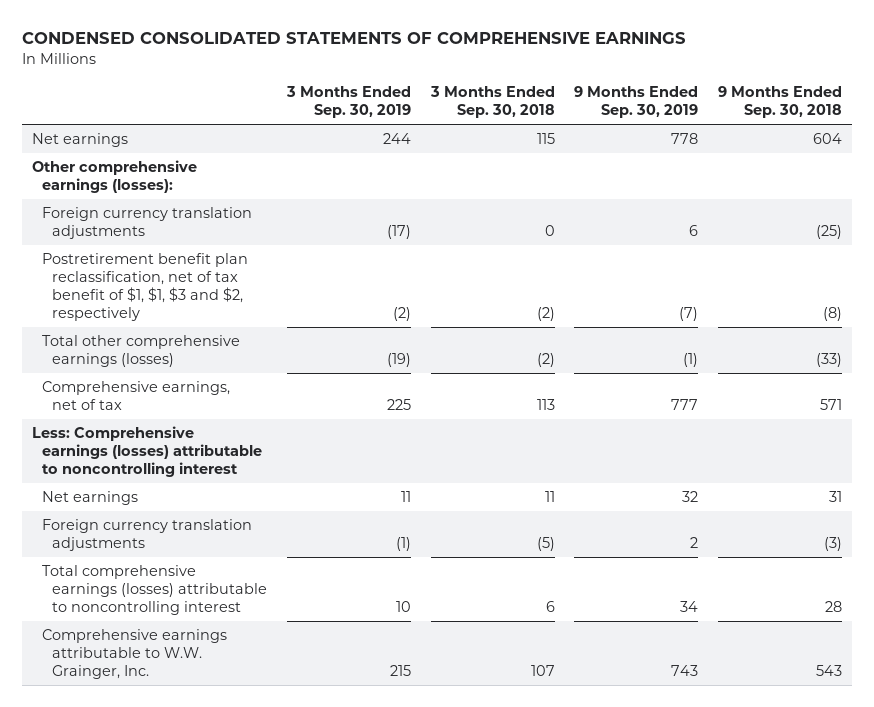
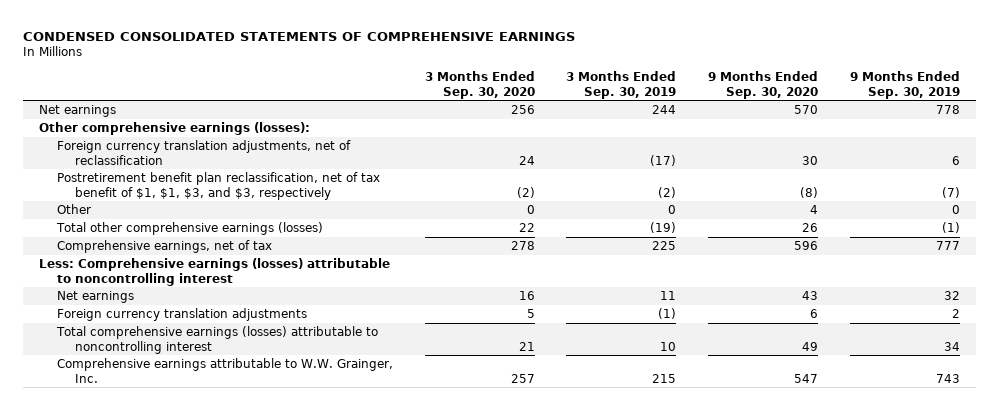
- | 3 Months Ended Sep. 30, 2019 | 3 Months Ended Sep. 30, 2018 | 9 Months Ended Sep. 30, 2019 | 9 Months Ended Sep. 30, 2018
+ | 3 Months Ended Sep. 30, 2020 | 3 Months Ended Sep. 30, 2019 | 9 Months Ended Sep. 30, 2020 | 9 Months Ended Sep. 30, 2019
- Foreign currency translation adjustments | (17) | 0 | 6 | (25)
- Postretirement benefit plan reclassification, net of tax benefit of $1, $1, $3 and $2, respectively | (2) | (2) | (7) | (8)
+ Foreign currency translation adjustments, net of reclassification | 24 | (17) | 30 | 6
+ Postretirement benefit plan reclassification, net of tax benefit of $1, $1, $3, and $3, respectively | (2) | (2) | (8) | (7)
+ Other | 0 | 0 | 4 | 0

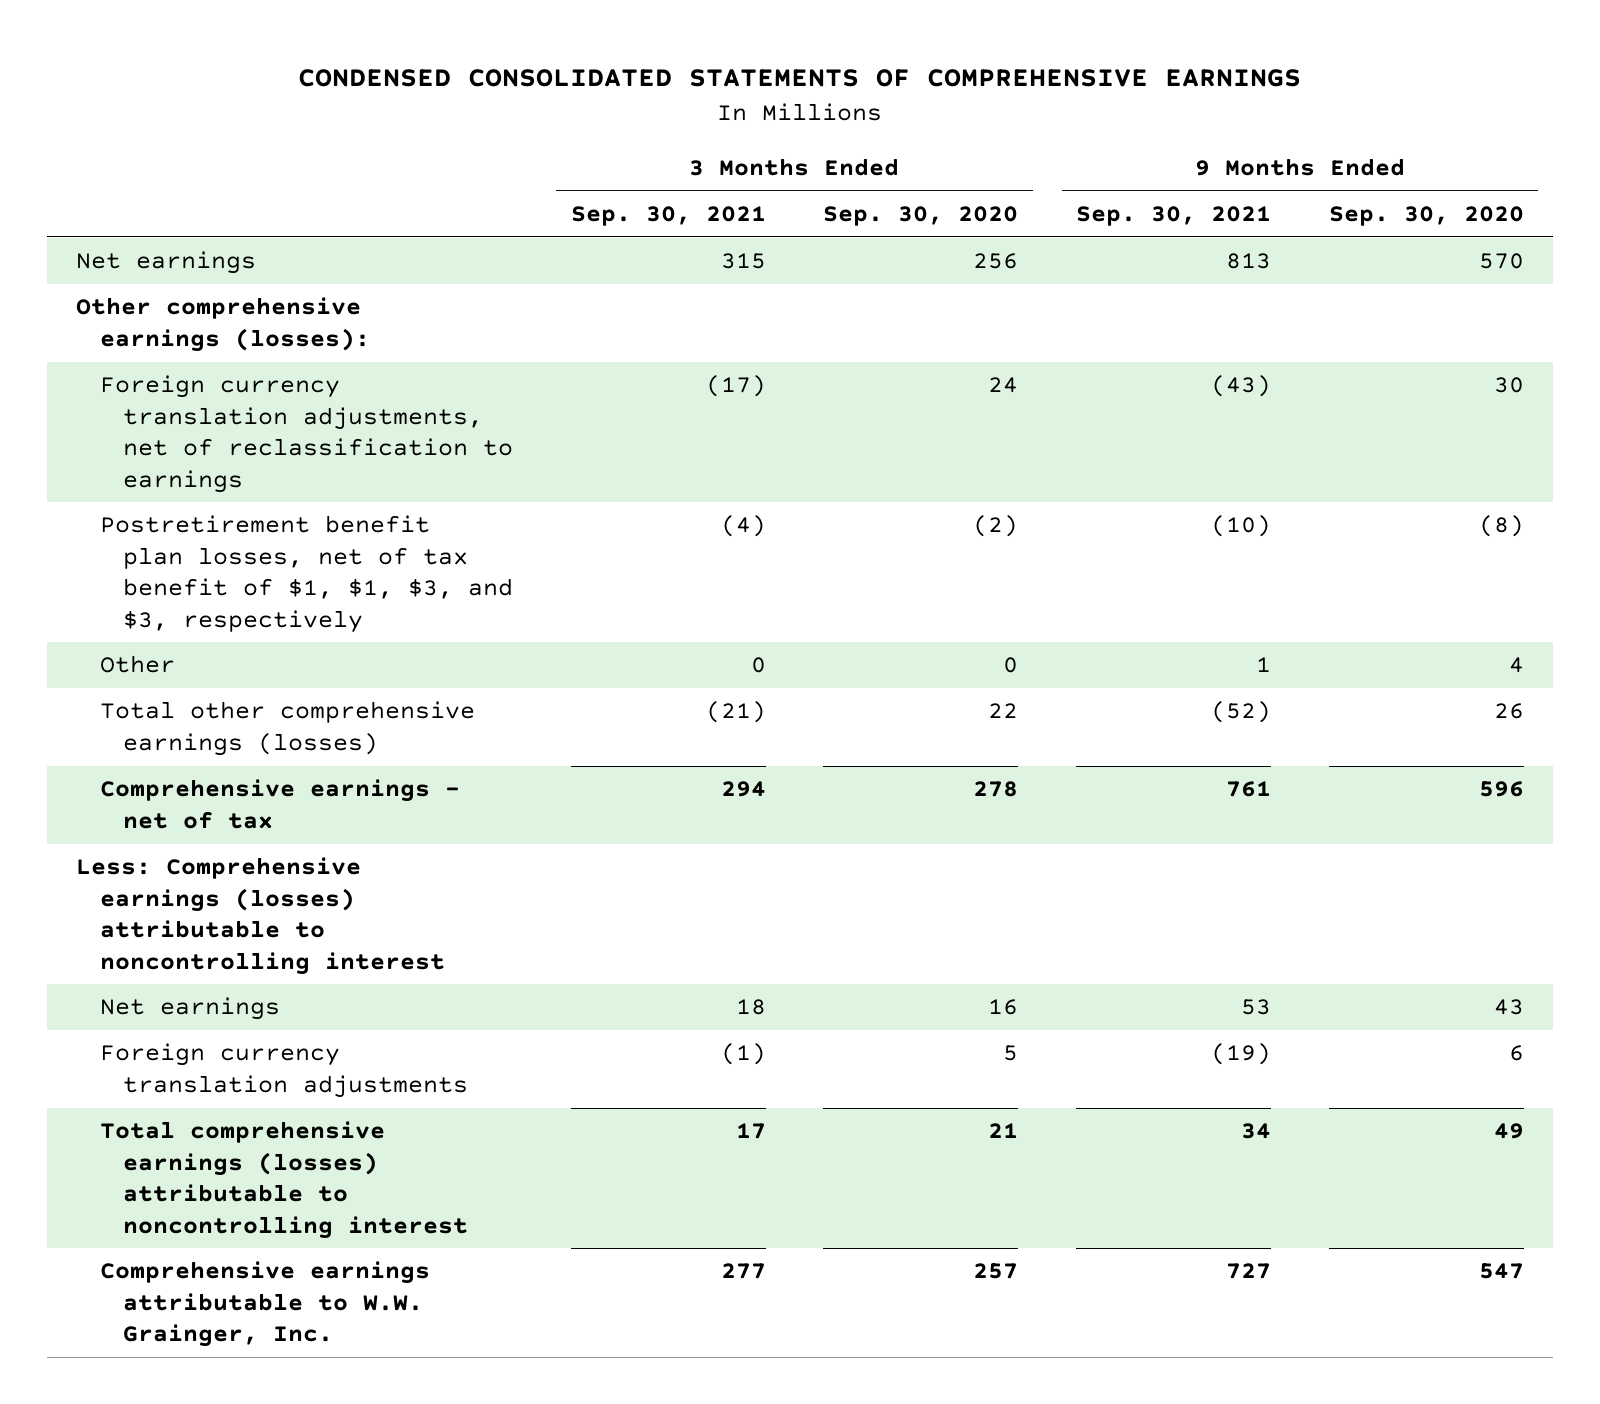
- | 3 Months Ended Sep. 30, 2020 | 3 Months Ended Sep. 30, 2019 | 9 Months Ended Sep. 30, 2020 | 9 Months Ended Sep. 30, 2019
+ | 3 Months Ended Sep. 30, 2021 | 3 Months Ended Sep. 30, 2020 | 9 Months Ended Sep. 30, 2021 | 9 Months Ended Sep. 30, 2020
- Foreign currency translation adjustments, net of reclassification | 24 | (17) | 30 | 6
- Postretirement benefit plan reclassification, net of tax benefit of $1, $1, $3, and $3, respectively | (2) | (2) | (8) | (7)
+ Foreign currency translation adjustments, net of reclassification to earnings | (17) | 24 | (43) | 30
+ Postretirement benefit plan losses, net of tax benefit of $1, $1, $3, and $3, respectively | (4) | (2) | (10) | (8)
- Comprehensive earnings, net of tax | 278 | 225 | 596 | 777
+ Comprehensive earnings - net of tax | 294 | 278 | 761 | 596

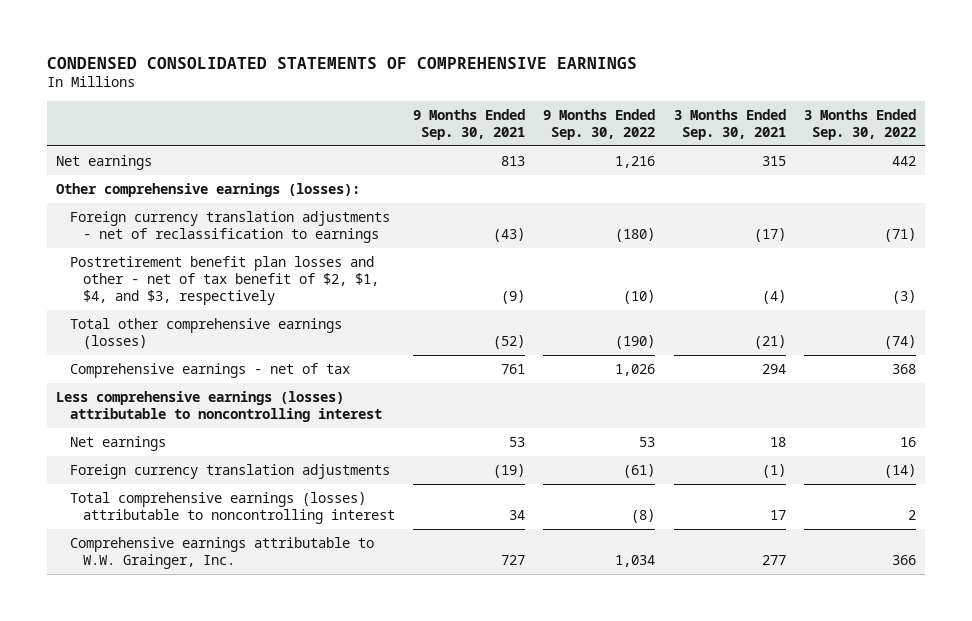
- | 3 Months Ended Sep. 30, 2021 | 3 Months Ended Sep. 30, 2020 | 9 Months Ended Sep. 30, 2021 | 9 Months Ended Sep. 30, 2020
+ | 9 Months Ended Sep. 30, 2021 | 9 Months Ended Sep. 30, 2022 | 3 Months Ended Sep. 30, 2021 | 3 Months Ended Sep. 30, 2022
- Foreign currency translation adjustments, net of reclassification to earnings | (17) | 24 | (43) | 30
- Postretirement benefit plan losses, net of tax benefit of $1, $1, $3, and $3, respectively | (4) | (2) | (10) | (8)
- Other | 0 | 0 | 1 | 4
+ Foreign currency translation adjustments - net of reclassification to earnings | (43) | (180) | (17) | (71)
+ Postretirement benefit plan losses and other - net of tax benefit of $2, $1, $4, and $3, respectively | (9) | (10) | (4) | (3)
- Less: Comprehensive earnings (losses) attributable to noncontrolling interest
+ Less comprehensive earnings (losses) attributable to noncontrolling interest

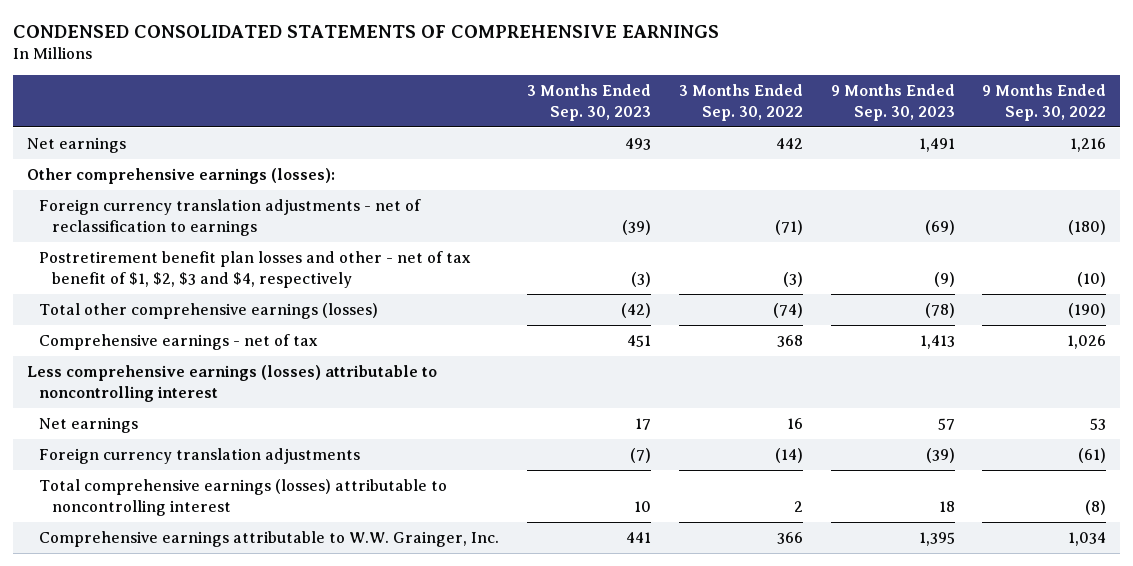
- | 9 Months Ended Sep. 30, 2021 | 9 Months Ended Sep. 30, 2022 | 3 Months Ended Sep. 30, 2021 | 3 Months Ended Sep. 30, 2022
+ | 3 Months Ended Sep. 30, 2023 | 3 Months Ended Sep. 30, 2022 | 9 Months Ended Sep. 30, 2023 | 9 Months Ended Sep. 30, 2022
- Postretirement benefit plan losses and other - net of tax benefit of $2, $1, $4, and $3, respectively | (9) | (10) | (4) | (3)
+ Postretirement benefit plan losses and other - net of tax benefit of $1, $2, $3 and $4, respectively | (3) | (3) | (9) | (10)

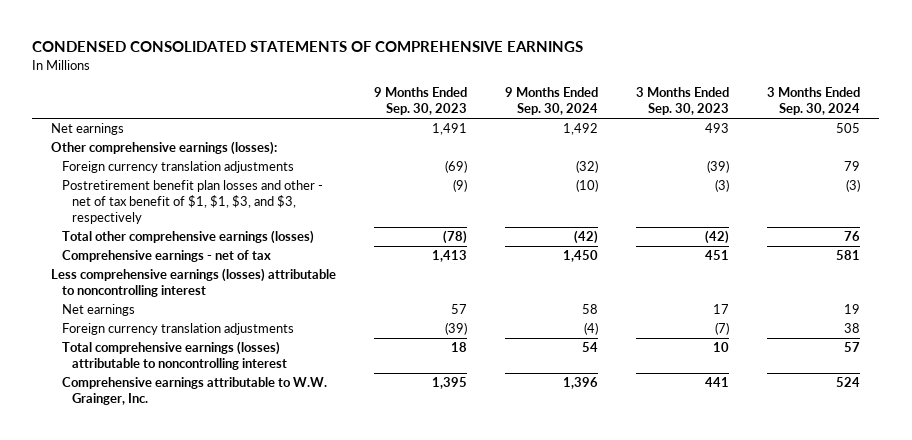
- | 3 Months Ended Sep. 30, 2023 | 3 Months Ended Sep. 30, 2022 | 9 Months Ended Sep. 30, 2023 | 9 Months Ended Sep. 30, 2022
+ | 9 Months Ended Sep. 30, 2023 | 9 Months Ended Sep. 30, 2024 | 3 Months Ended Sep. 30, 2023 | 3 Months Ended Sep. 30, 2024
- Foreign currency translation adjustments - net of reclassification to earnings | (39) | (71) | (69) | (180)
- Postretirement benefit plan losses and other - net of tax benefit of $1, $2, $3 and $4, respectively | (3) | (3) | (9) | (10)
+ Foreign currency translation adjustments | (69) | (32) | (39) | 79
+ Postretirement benefit plan losses and other - net of tax benefit of $1, $1, $3, and $3, respectively | (9) | (10) | (3) | (3)

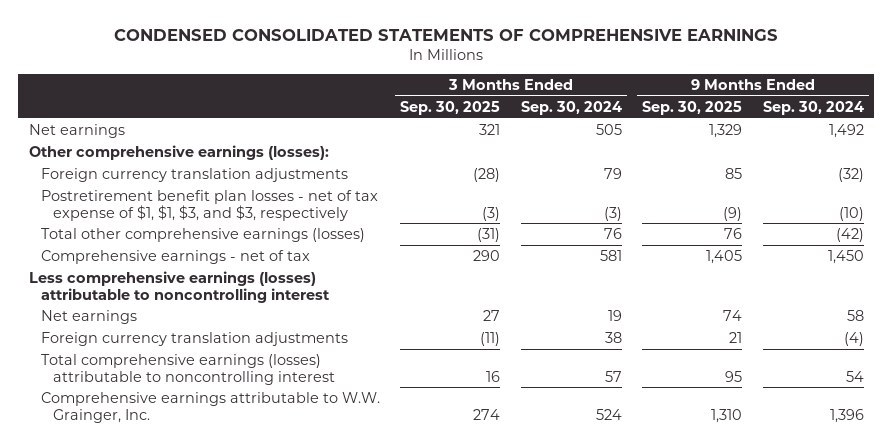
- | 9 Months Ended Sep. 30, 2023 | 9 Months Ended Sep. 30, 2024 | 3 Months Ended Sep. 30, 2023 | 3 Months Ended Sep. 30, 2024
+ | 3 Months Ended Sep. 30, 2025 | 3 Months Ended Sep. 30, 2024 | 9 Months Ended Sep. 30, 2025 | 9 Months Ended Sep. 30, 2024
- Postretirement benefit plan losses and other - net of tax benefit of $1, $1, $3, and $3, respectively | (9) | (10) | (3) | (3)
+ Postretirement benefit plan losses - net of tax expense of $1, $1, $3, and $3, respectively | (3) | (3) | (9) | (10)

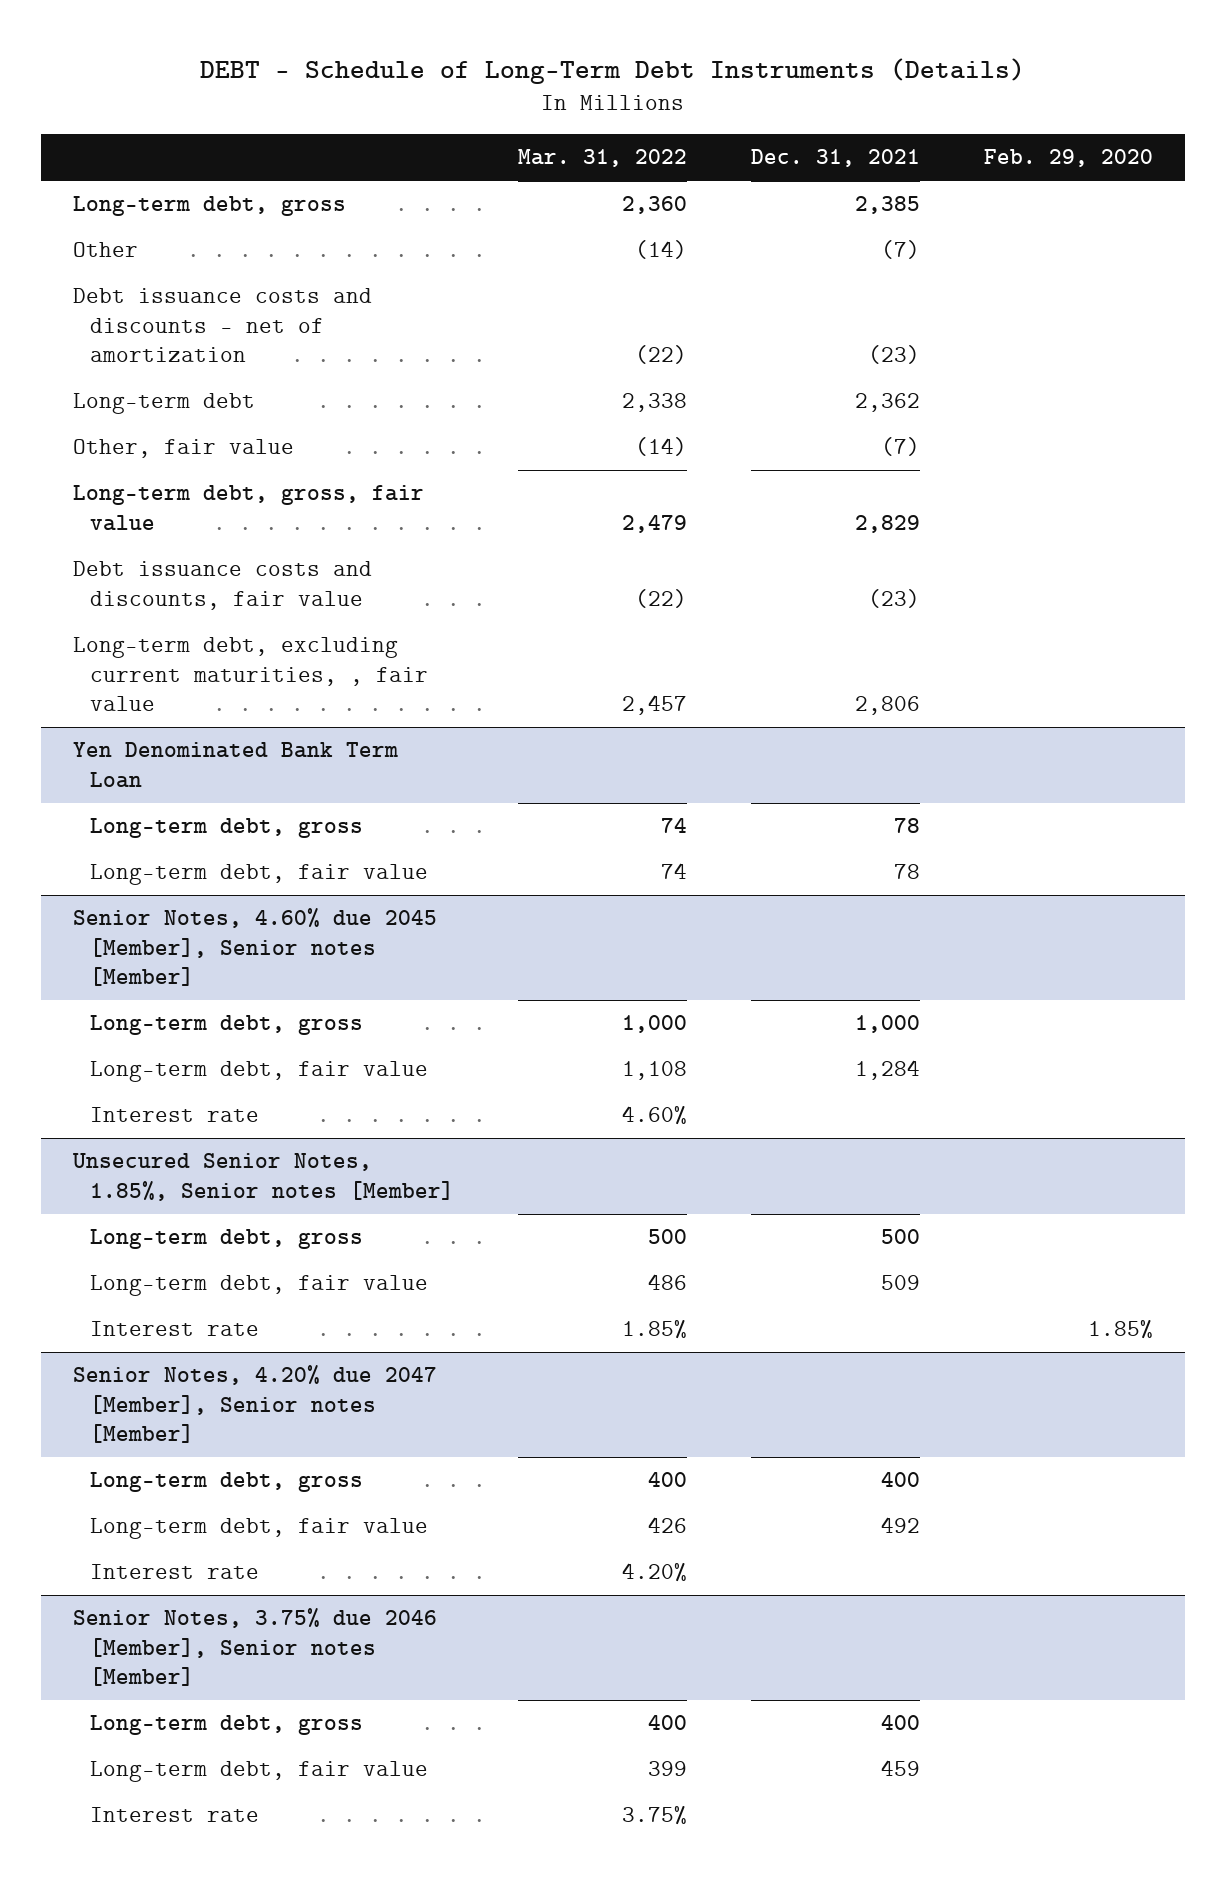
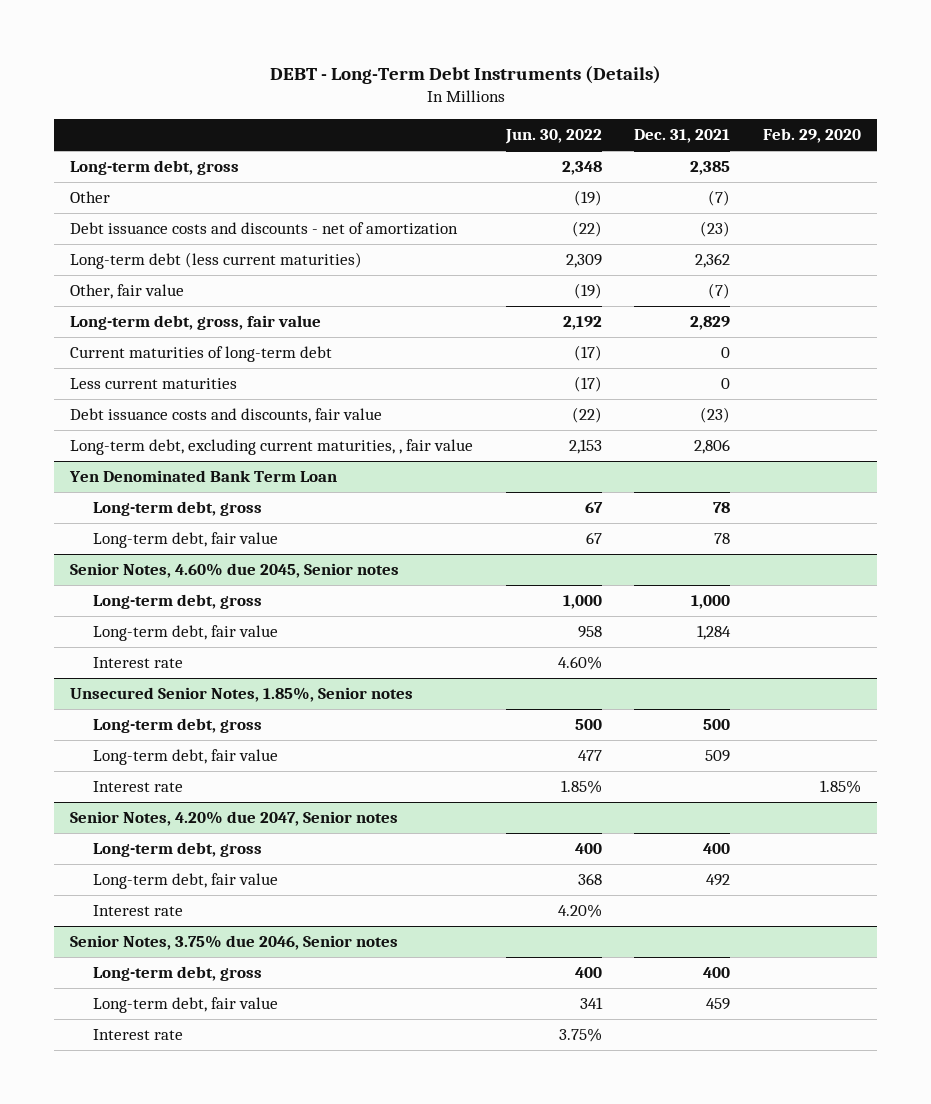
- DEBT - Schedule of Long-Term Debt Instruments (Details)
+ DEBT - Long-Term Debt Instruments (Details)
- | Mar. 31, 2022 | Dec. 31, 2021 | Feb. 29, 2020
+ | Jun. 30, 2022 | Dec. 31, 2021 | Feb. 29, 2020
- Long-term debt | 2,338 | 2,362 |
+ Long-term debt (less current maturities) | 2,309 | 2,362 |
+ Current maturities of long-term debt | (17) | 0 |
+ Less current maturities | (17) | 0 |
- Senior Notes, 4.60% due 2045 [Member], Senior notes [Member]
+ Senior Notes, 4.60% due 2045, Senior notes
- Unsecured Senior Notes, 1.85%, Senior notes [Member]
+ Unsecured Senior Notes, 1.85%, Senior notes
- Senior Notes, 4.20% due 2047 [Member], Senior notes [Member]
+ Senior Notes, 4.20% due 2047, Senior notes
- Senior Notes, 3.75% due 2046 [Member], Senior notes [Member]
+ Senior Notes, 3.75% due 2046, Senior notes

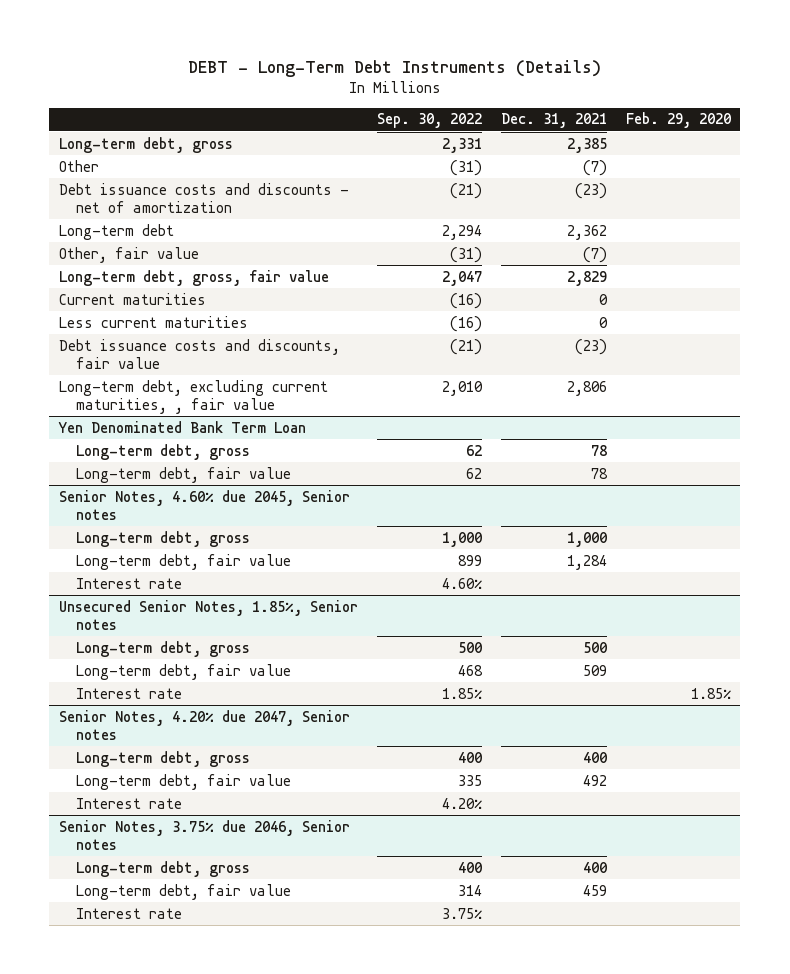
- | Jun. 30, 2022 | Dec. 31, 2021 | Feb. 29, 2020
+ | Sep. 30, 2022 | Dec. 31, 2021 | Feb. 29, 2020
- Long-term debt (less current maturities) | 2,309 | 2,362 |
+ Long-term debt | 2,294 | 2,362 |
- Current maturities of long-term debt | (17) | 0 |
+ Current maturities | (16) | 0 |

